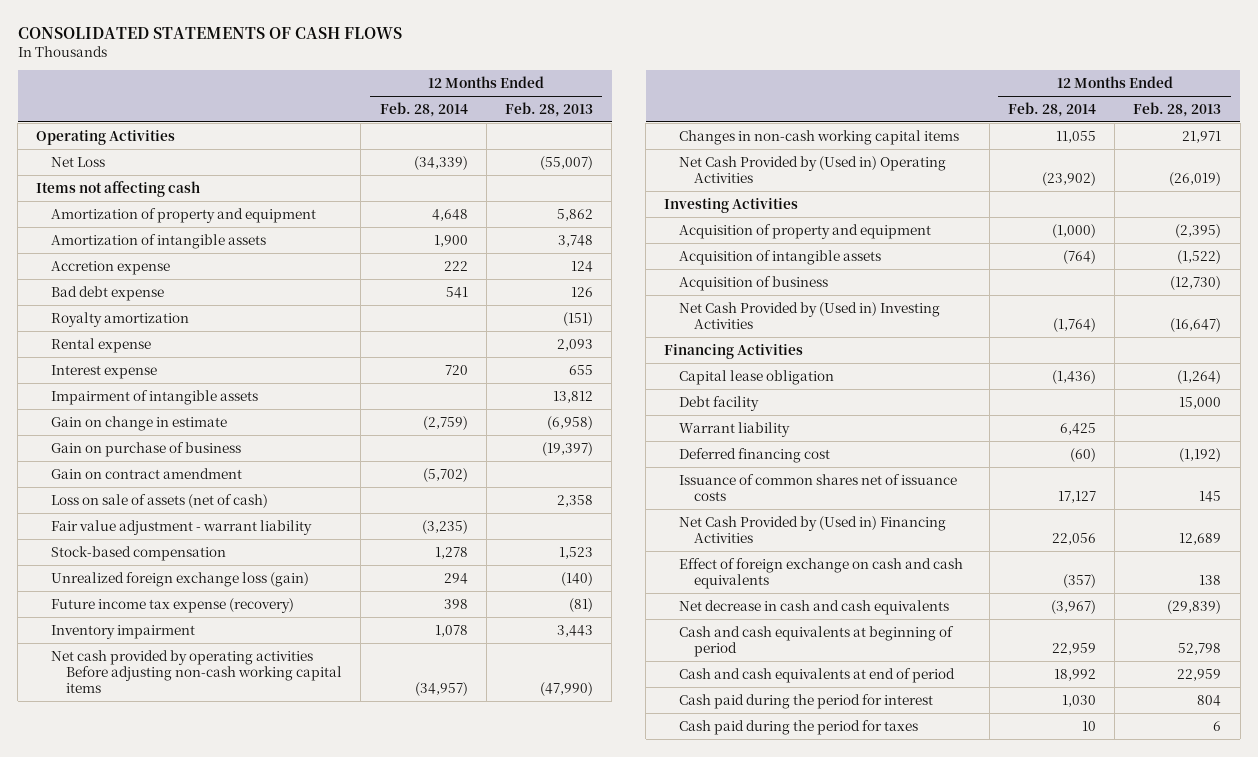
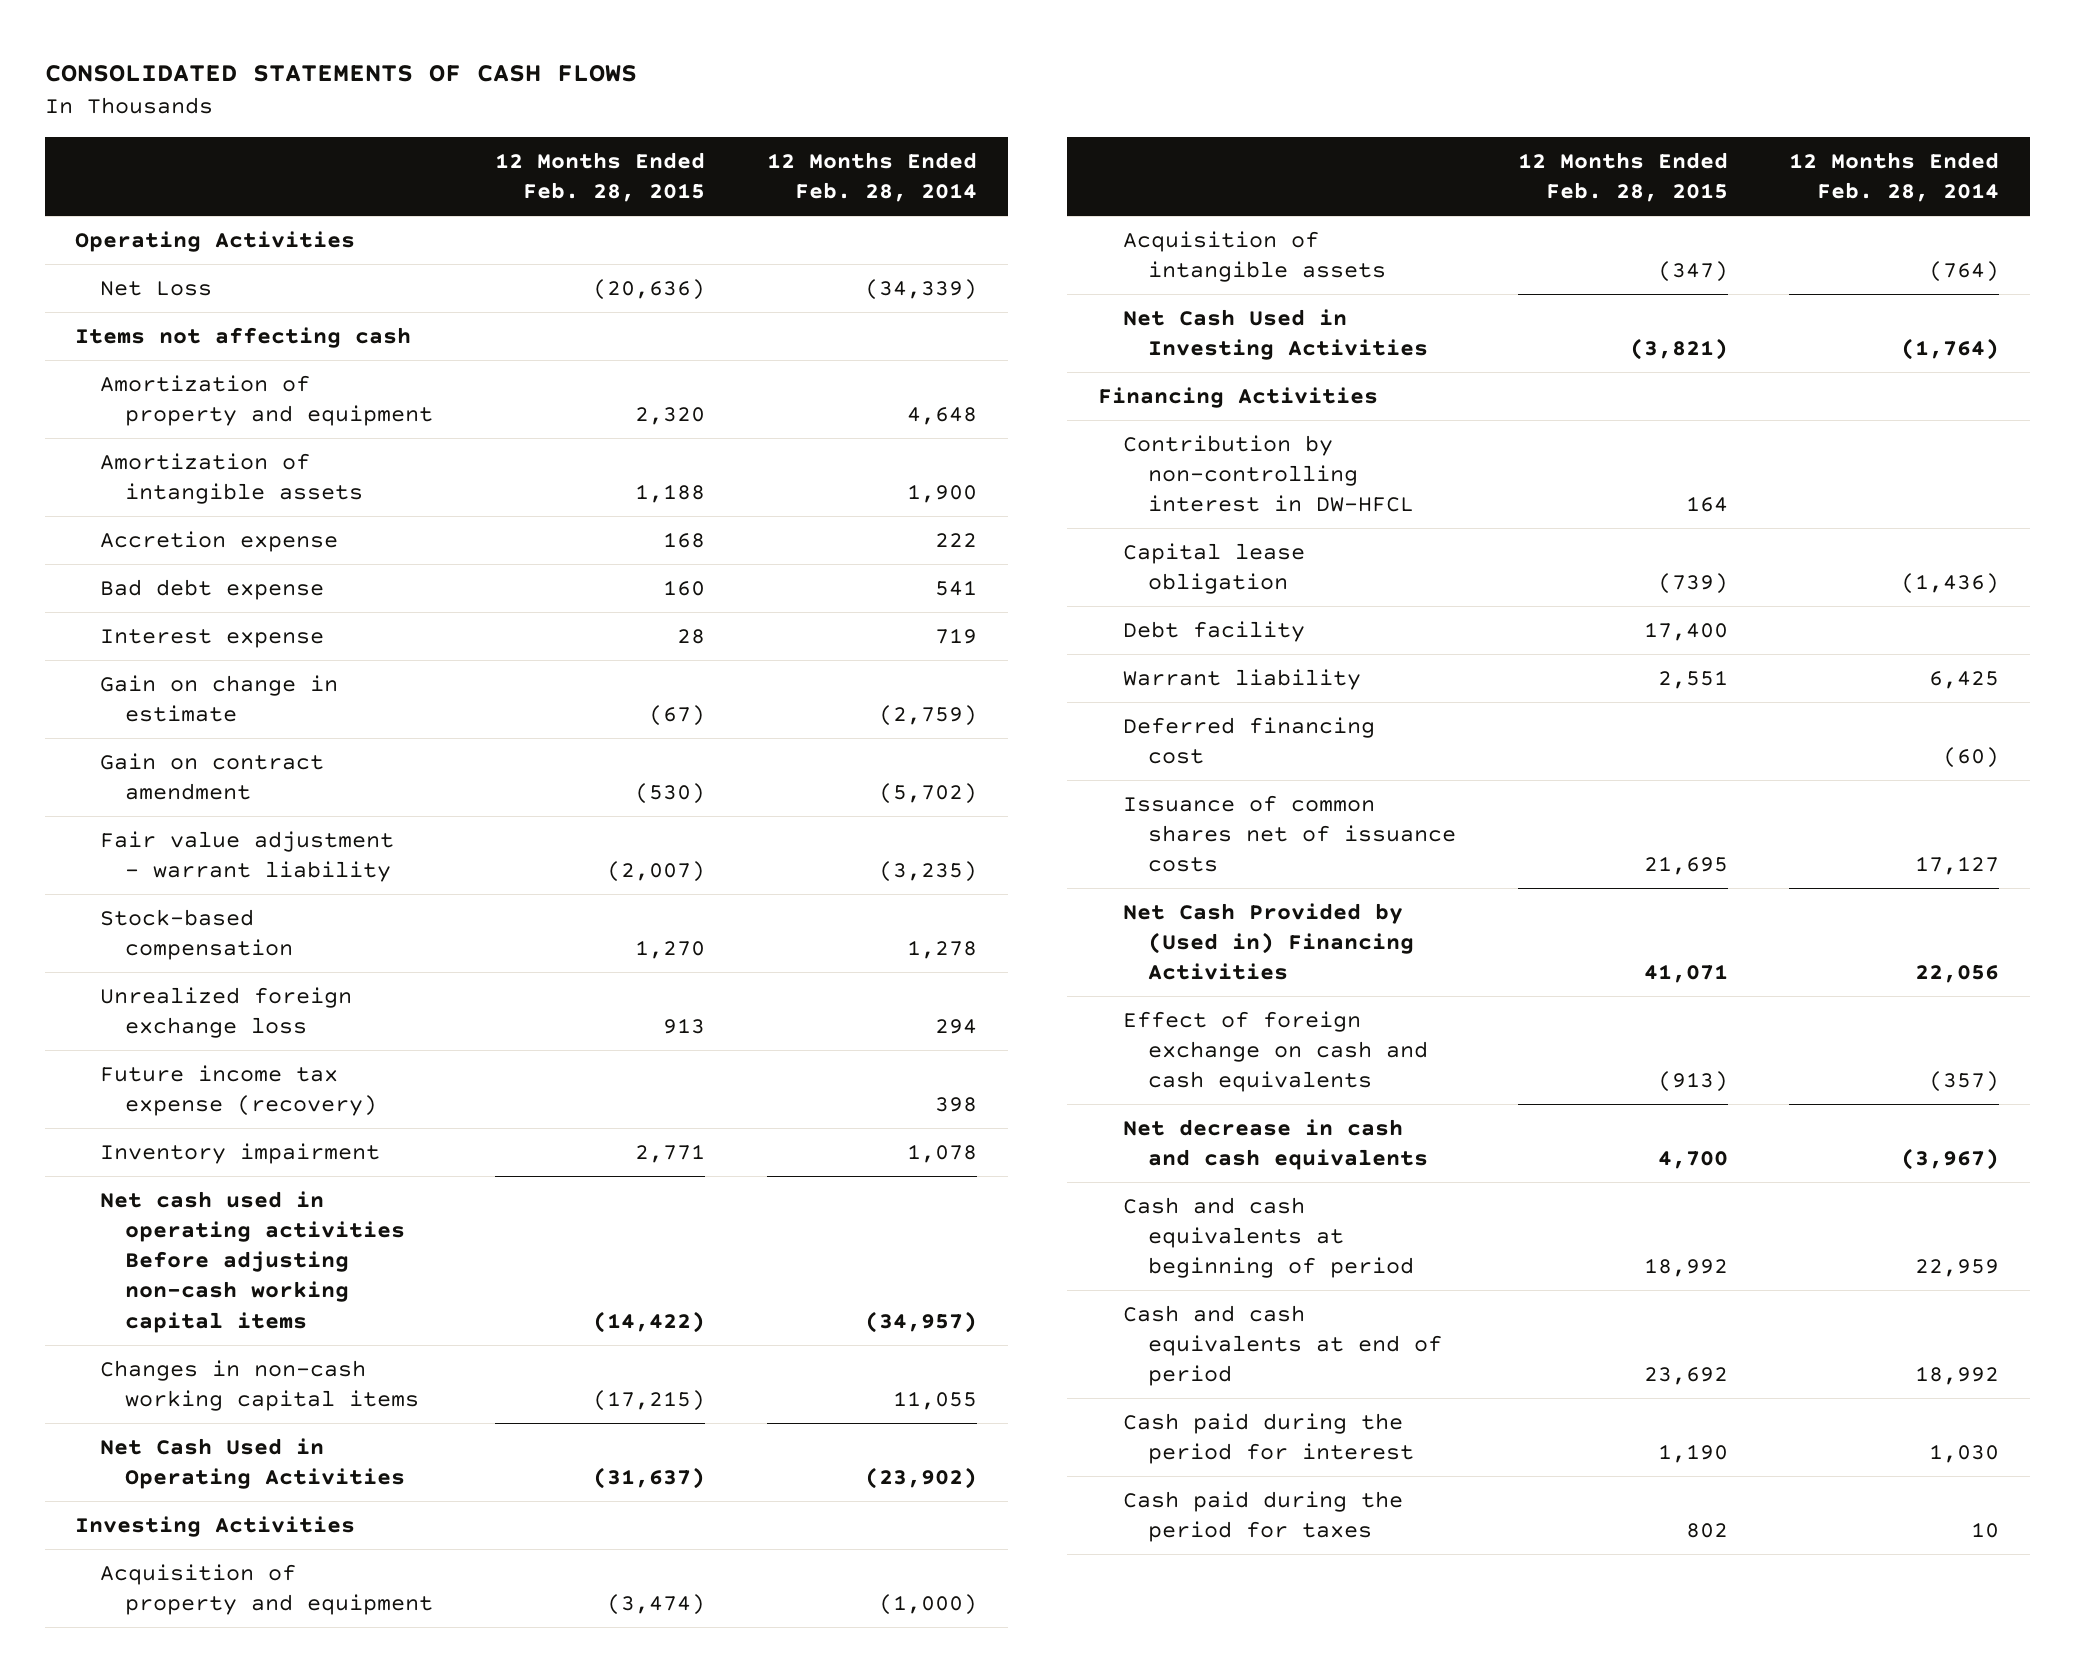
- | 12 Months Ended Feb. 28, 2014 | 12 Months Ended Feb. 28, 2013
+ | 12 Months Ended Feb. 28, 2015 | 12 Months Ended Feb. 28, 2014
- Royalty amortization | | (151)
- Rental expense | | 2,093
- Interest expense | 720 | 655
- Impairment of intangible assets | | 13,812
+ Interest expense | 28 | 719
- Gain on purchase of business | | (19,397)
- Loss on sale of assets (net of cash) | | 2,358
- Unrealized foreign exchange loss (gain) | 294 | (140)
+ Unrealized foreign exchange loss | 913 | 294
- Net cash provided by operating activities Before adjusting non-cash working capital items | (34,957) | (47,990)
+ Net cash used in operating activities Before adjusting non-cash working capital items | (14,422) | (34,957)
- Net Cash Provided by (Used in) Operating Activities | (23,902) | (26,019)
+ Net Cash Used in Operating Activities | (31,637) | (23,902)
- Acquisition of business | | (12,730)
- Net Cash Provided by (Used in) Investing Activities | (1,764) | (16,647)
+ Net Cash Used in Investing Activities | (3,821) | (1,764)
+ Contribution by non-controlling interest in DW-HFCL | 164 |

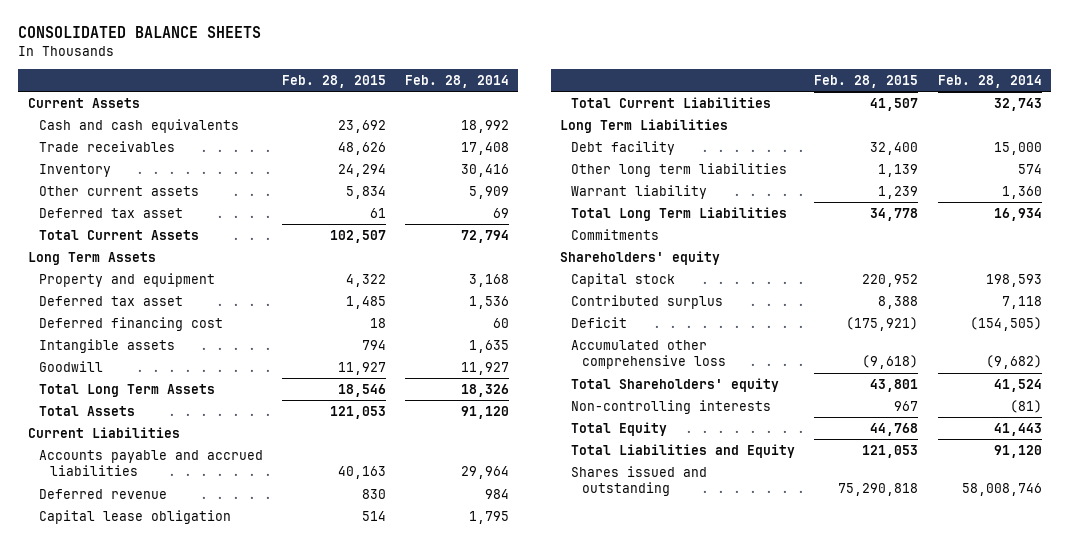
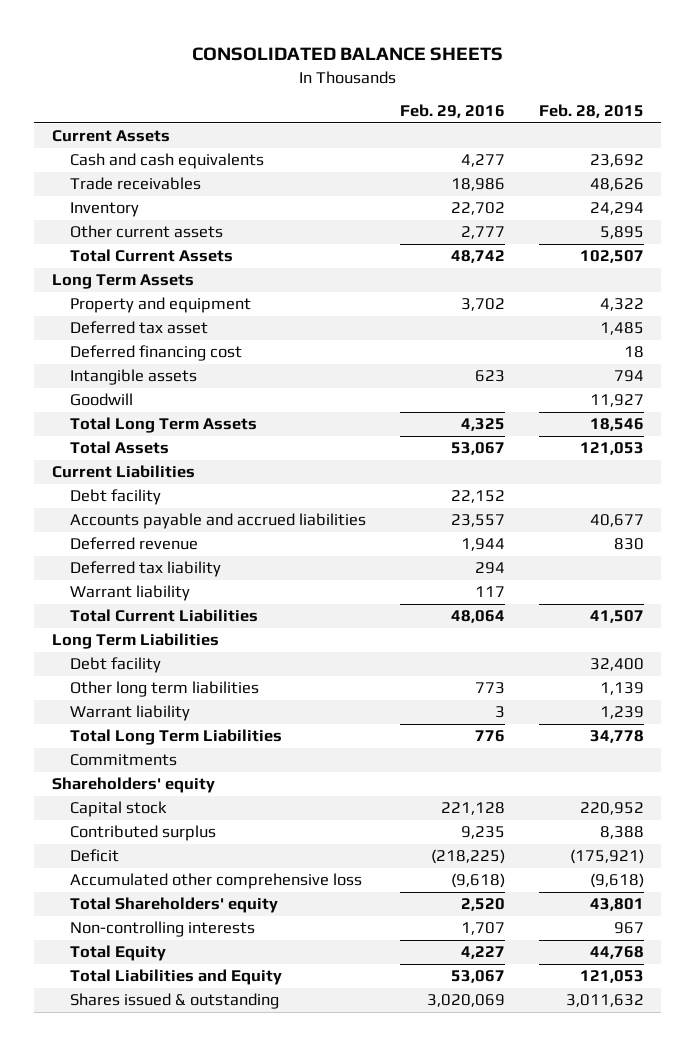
- | Feb. 28, 2015 | Feb. 28, 2014
+ | Feb. 29, 2016 | Feb. 28, 2015
- Other current assets | 5,834 | 5,909
- Deferred tax asset | 61 | 69
+ Other current assets | 2,777 | 5,895
- Accounts payable and accrued liabilities | 40,163 | 29,964
+ Debt facility | 22,152 |
+ Accounts payable and accrued liabilities | 23,557 | 40,677
- Capital lease obligation | 514 | 1,795
+ Deferred tax liability | 294 |
+ Warrant liability | 117 |
- Shares issued and outstanding | 75,290,818 | 58,008,746
+ Shares issued & outstanding | 3,020,069 | 3,011,632

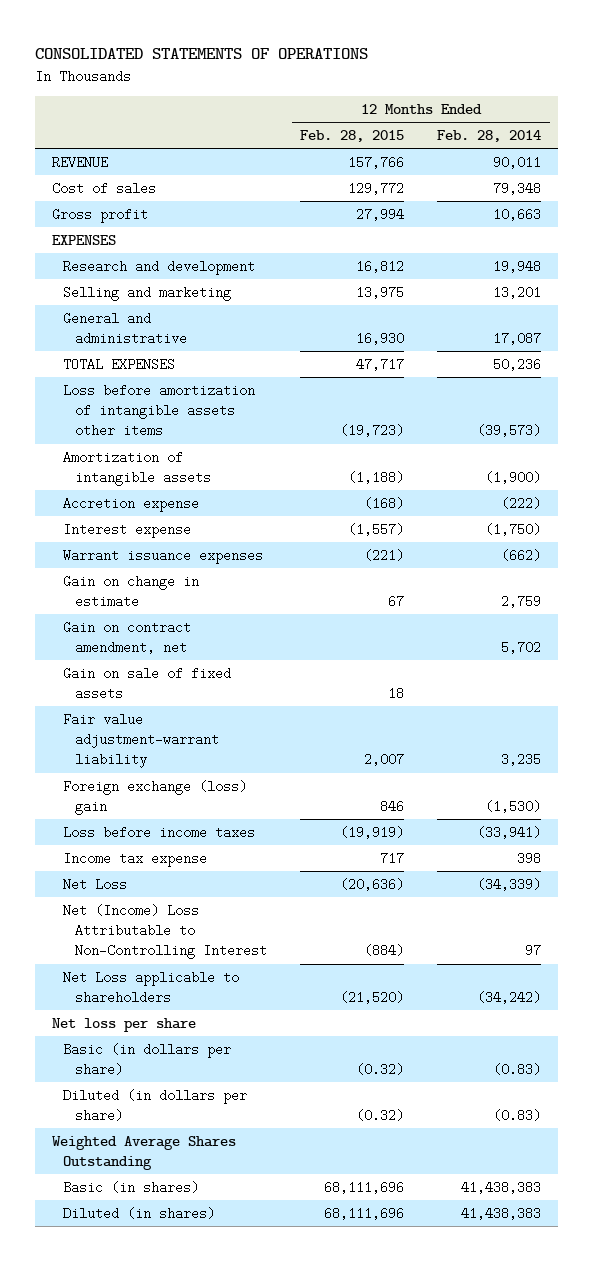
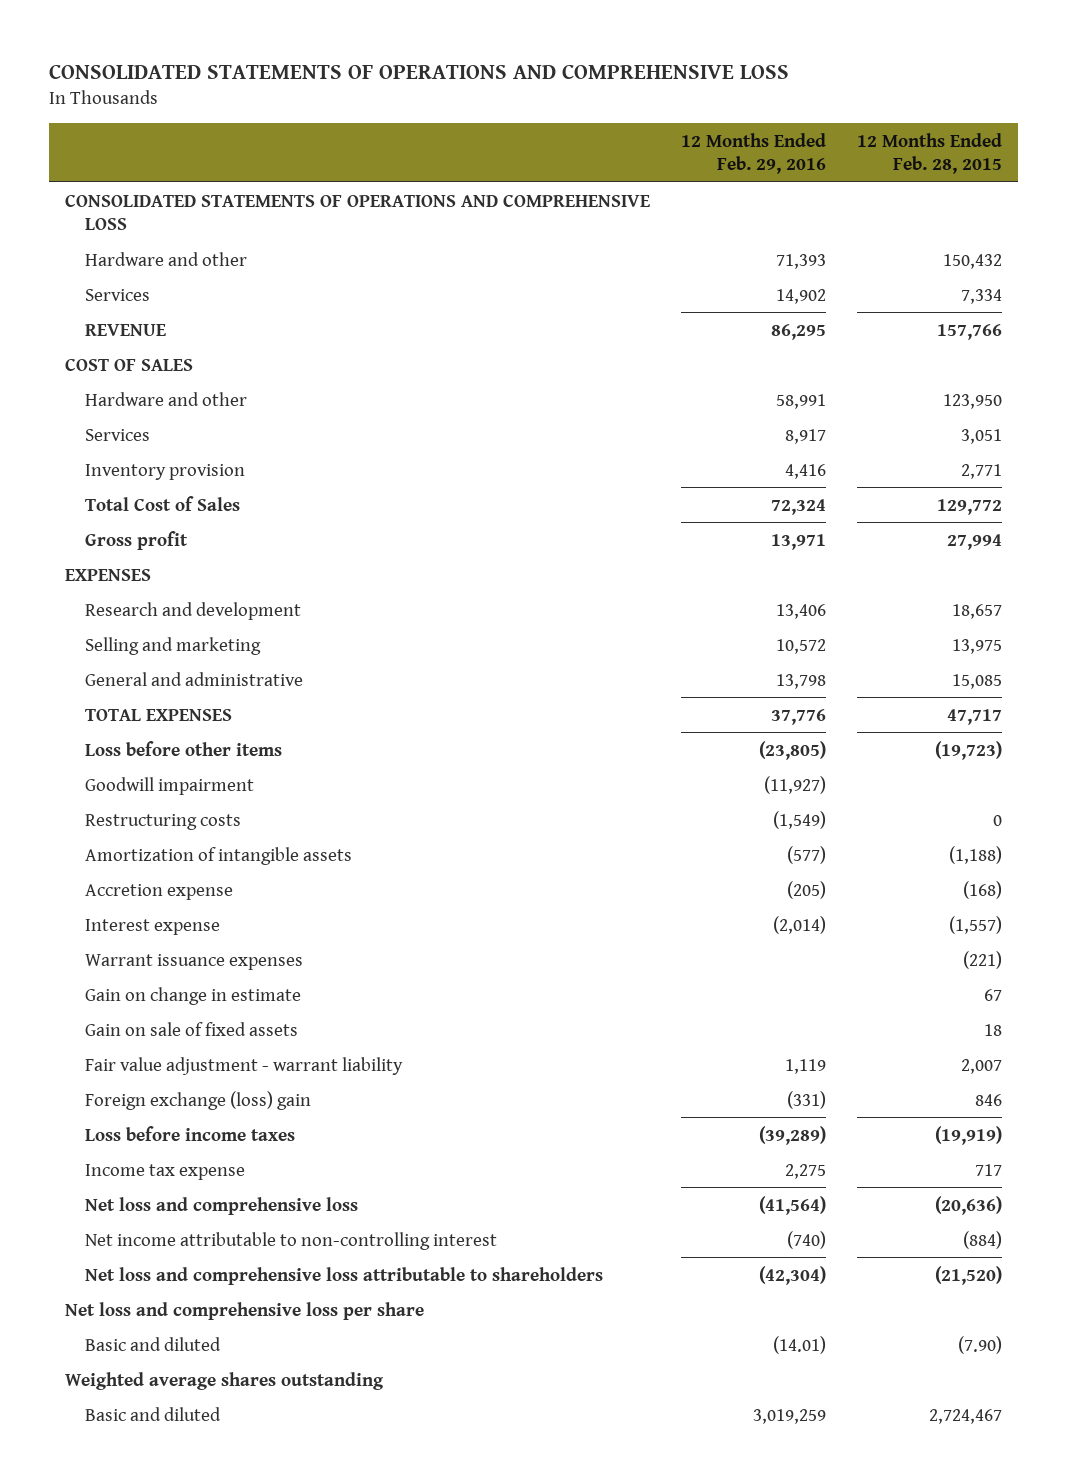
- CONSOLIDATED STATEMENTS OF OPERATIONS
+ CONSOLIDATED STATEMENTS OF OPERATIONS AND COMPREHENSIVE LOSS
- | 12 Months Ended Feb. 28, 2015 | 12 Months Ended Feb. 28, 2014
+ | 12 Months Ended Feb. 29, 2016 | 12 Months Ended Feb. 28, 2015
+ CONSOLIDATED STATEMENTS OF OPERATIONS AND COMPREHENSIVE LOSS
+ Hardware and other | 71,393 | 150,432
+ Services | 14,902 | 7,334
- Cost of sales | 129,772 | 79,348
+ COST OF SALES
+ Hardware and other | 58,991 | 123,950
+ Services | 8,917 | 3,051
+ Inventory provision | 4,416 | 2,771
+ Total Cost of Sales | 72,324 | 129,772
- Research and development | 16,812 | 19,948
+ Research and development | 13,406 | 18,657
- General and administrative | 16,930 | 17,087
+ General and administrative | 13,798 | 15,085
- Loss before amortization of intangible assets other items | (19,723) | (39,573)
+ Loss before other items | (23,805) | (19,723)
+ Goodwill impairment | (11,927) |
+ Restructuring costs | (1,549) | 0
- Gain on contract amendment, net | | 5,702
- Fair value adjustment-warrant liability | 2,007 | 3,235
+ Fair value adjustment - warrant liability | 1,119 | 2,007
- Net Loss | (20,636) | (34,339)
- Net (Income) Loss Attributable to Non-Controlling Interest | (884) | 97
- Net Loss applicable to shareholders | (21,520) | (34,242)
- Net loss per share
- Basic (in dollars per share) | (0.32) | (0.83)
- Diluted (in dollars per share) | (0.32) | (0.83)
- Weighted Average Shares Outstanding
- Basic (in shares) | 68,111,696 | 41,438,383
- Diluted (in shares) | 68,111,696 | 41,438,383
+ Net loss and comprehensive loss | (41,564) | (20,636)
+ Net income attributable to non-controlling interest | (740) | (884)
+ Net loss and comprehensive loss attributable to shareholders | (42,304) | (21,520)
+ Net loss and comprehensive loss per share
+ Basic and diluted | (14.01) | (7.90)
+ Weighted average shares outstanding
+ Basic and diluted | 3,019,259 | 2,724,467

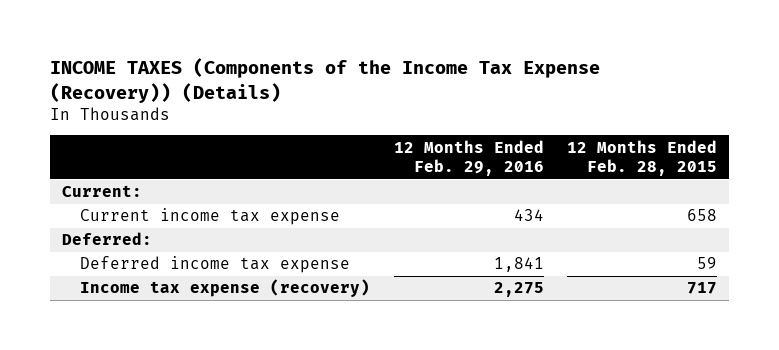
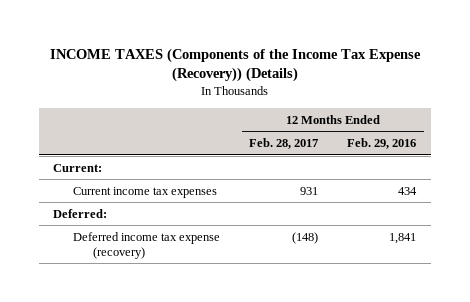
- | 12 Months Ended Feb. 29, 2016 | 12 Months Ended Feb. 28, 2015
+ | 12 Months Ended Feb. 28, 2017 | 12 Months Ended Feb. 29, 2016
- Current income tax expense | 434 | 658
+ Current income tax expenses | 931 | 434
- Deferred income tax expense | 1,841 | 59
- Income tax expense (recovery) | 2,275 | 717
+ Deferred income tax expense (recovery) | (148) | 1,841

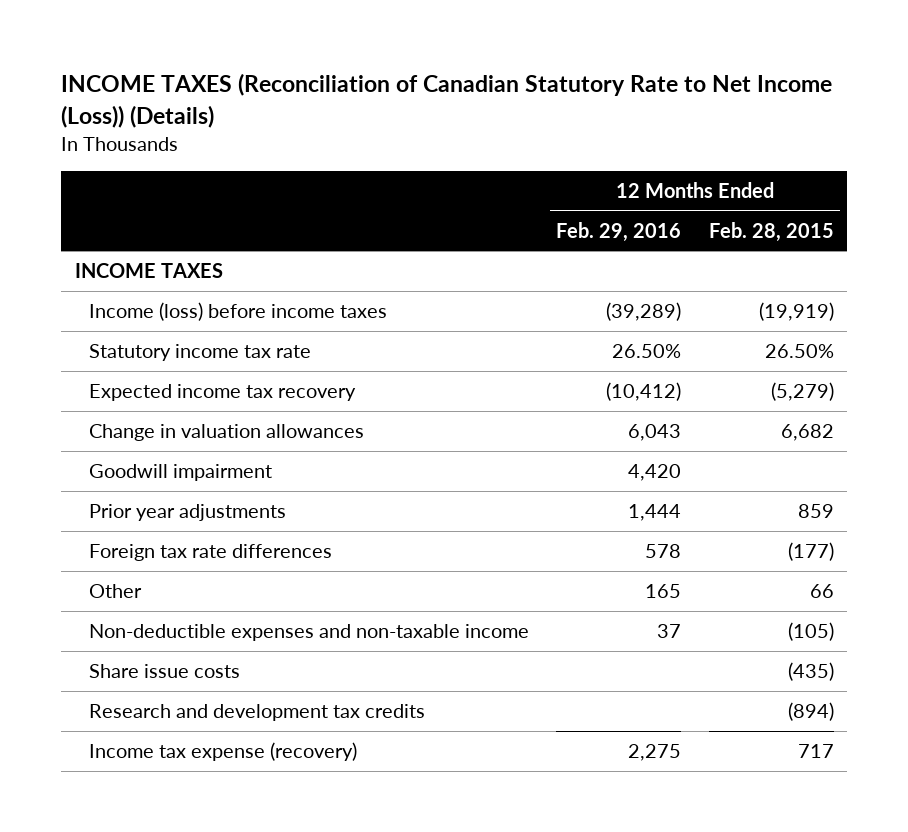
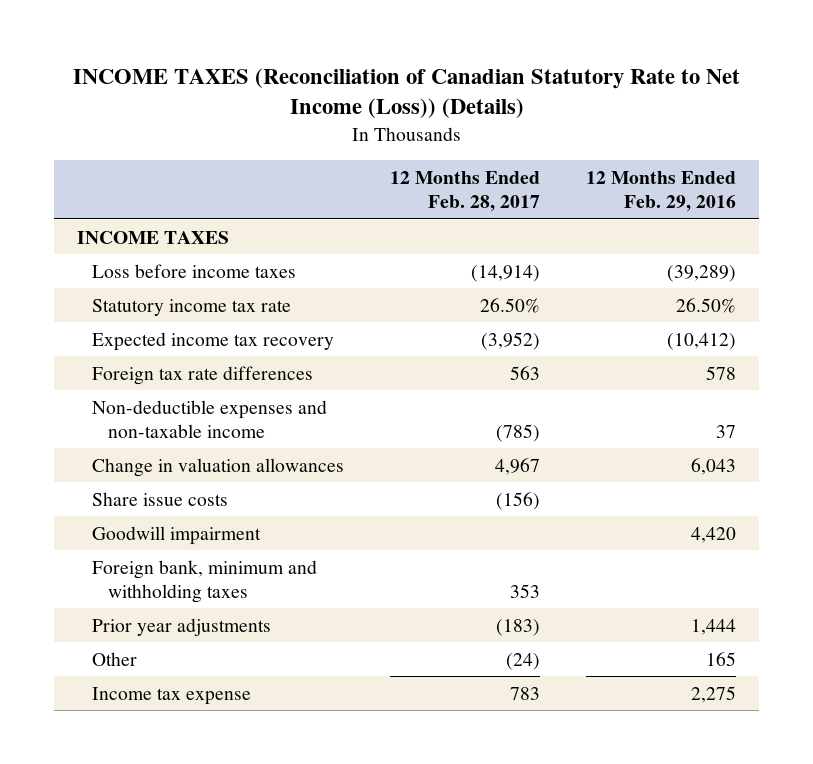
- | 12 Months Ended Feb. 29, 2016 | 12 Months Ended Feb. 28, 2015
+ | 12 Months Ended Feb. 28, 2017 | 12 Months Ended Feb. 29, 2016
- Income (loss) before income taxes | (39,289) | (19,919)
+ Loss before income taxes | (14,914) | (39,289)
moved up: Foreign tax rate differences | 563 | 578
moved up: Non-deductible expenses and non-taxable income | (785) | 37
moved up: Share issue costs | (156) |
+ Foreign bank, minimum and withholding taxes | 353 |
- Research and development tax credits | | (894)
- Income tax expense (recovery) | 2,275 | 717
+ Income tax expense | 783 | 2,275

